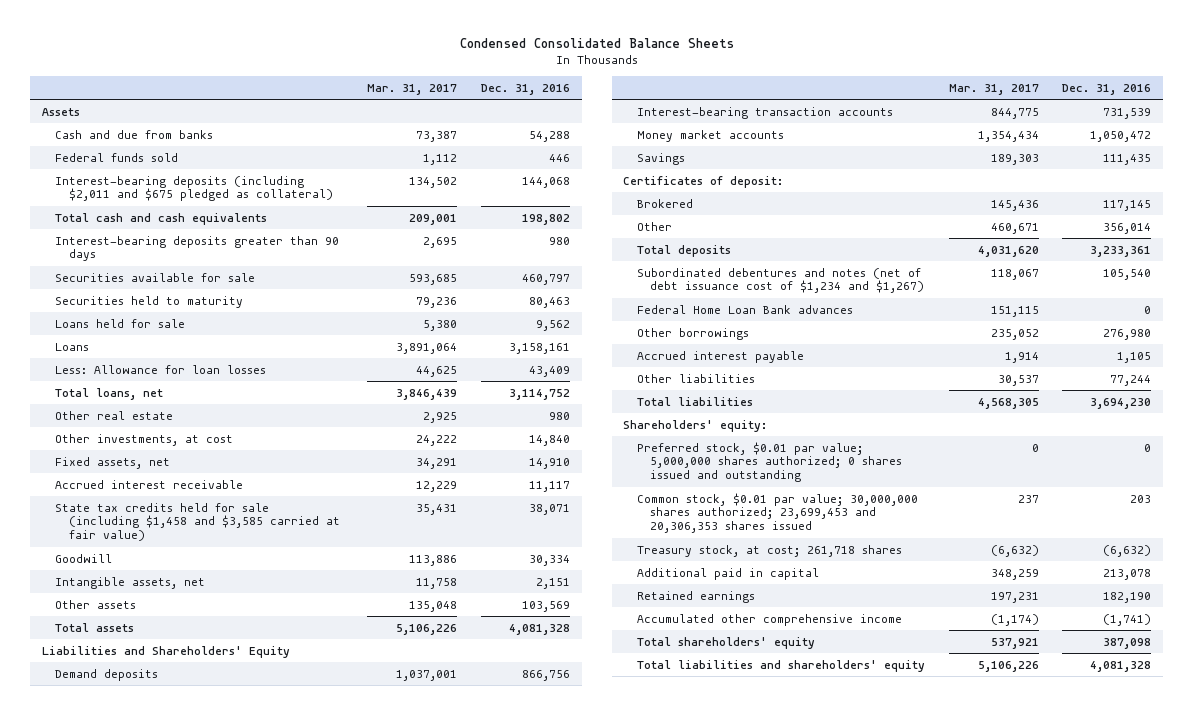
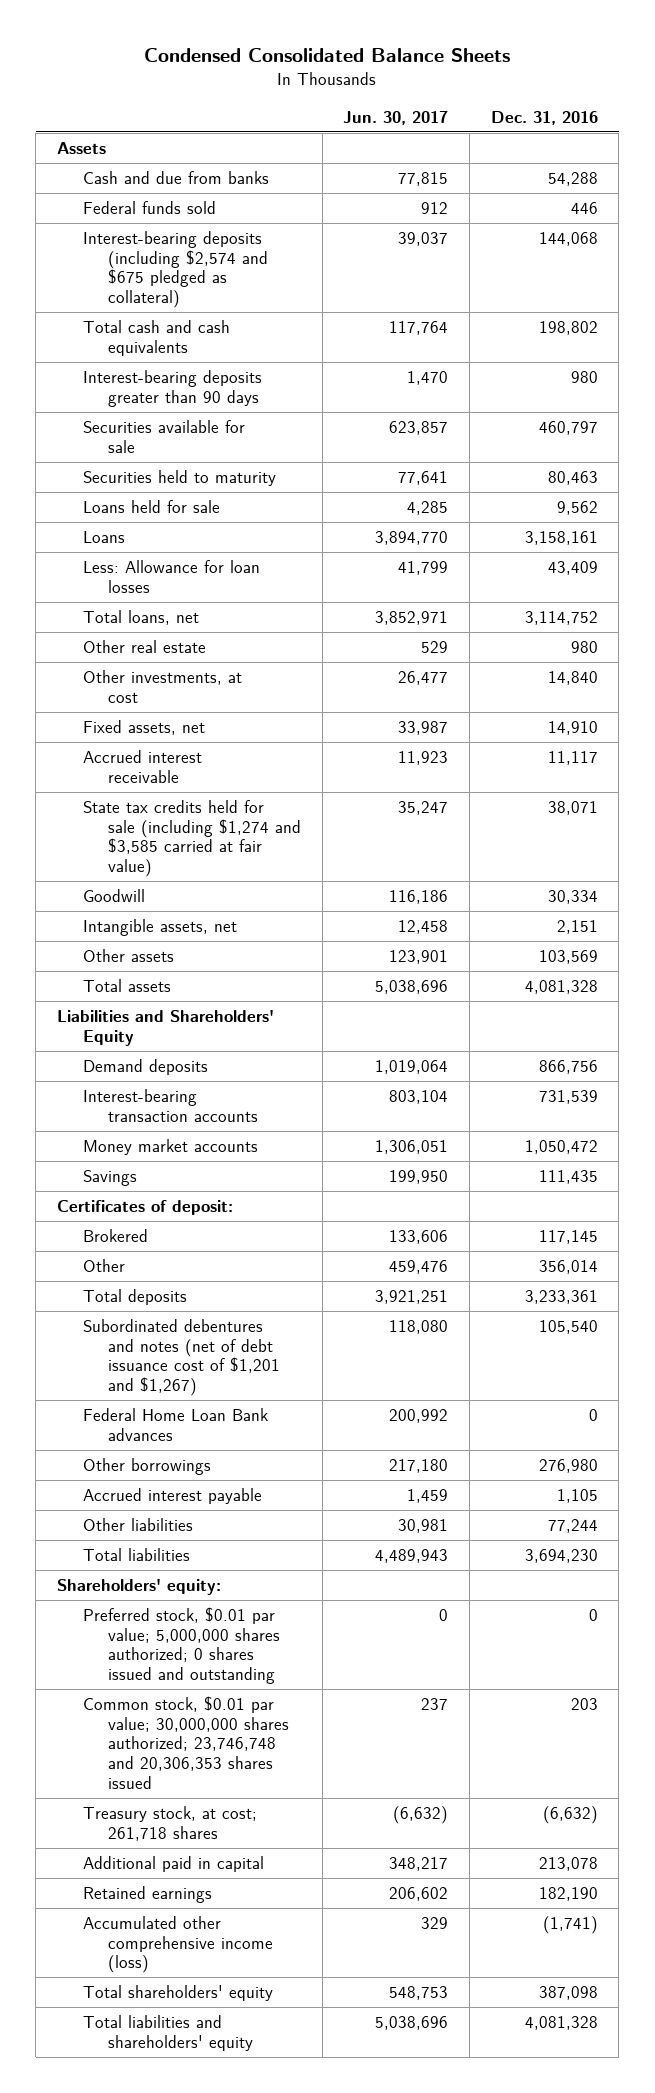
- | Mar. 31, 2017 | Dec. 31, 2016
+ | Jun. 30, 2017 | Dec. 31, 2016
- Interest-bearing deposits (including $2,011 and $675 pledged as collateral) | 134,502 | 144,068
+ Interest-bearing deposits (including $2,574 and $675 pledged as collateral) | 39,037 | 144,068
- State tax credits held for sale (including $1,458 and $3,585 carried at fair value) | 35,431 | 38,071
+ State tax credits held for sale (including $1,274 and $3,585 carried at fair value) | 35,247 | 38,071
- Subordinated debentures and notes (net of debt issuance cost of $1,234 and $1,267) | 118,067 | 105,540
+ Subordinated debentures and notes (net of debt issuance cost of $1,201 and $1,267) | 118,080 | 105,540
- Common stock, $0.01 par value; 30,000,000 shares authorized; 23,699,453 and 20,306,353 shares issued | 237 | 203
+ Common stock, $0.01 par value; 30,000,000 shares authorized; 23,746,748 and 20,306,353 shares issued | 237 | 203
- Accumulated other comprehensive income | (1,174) | (1,741)
+ Accumulated other comprehensive income (loss) | 329 | (1,741)

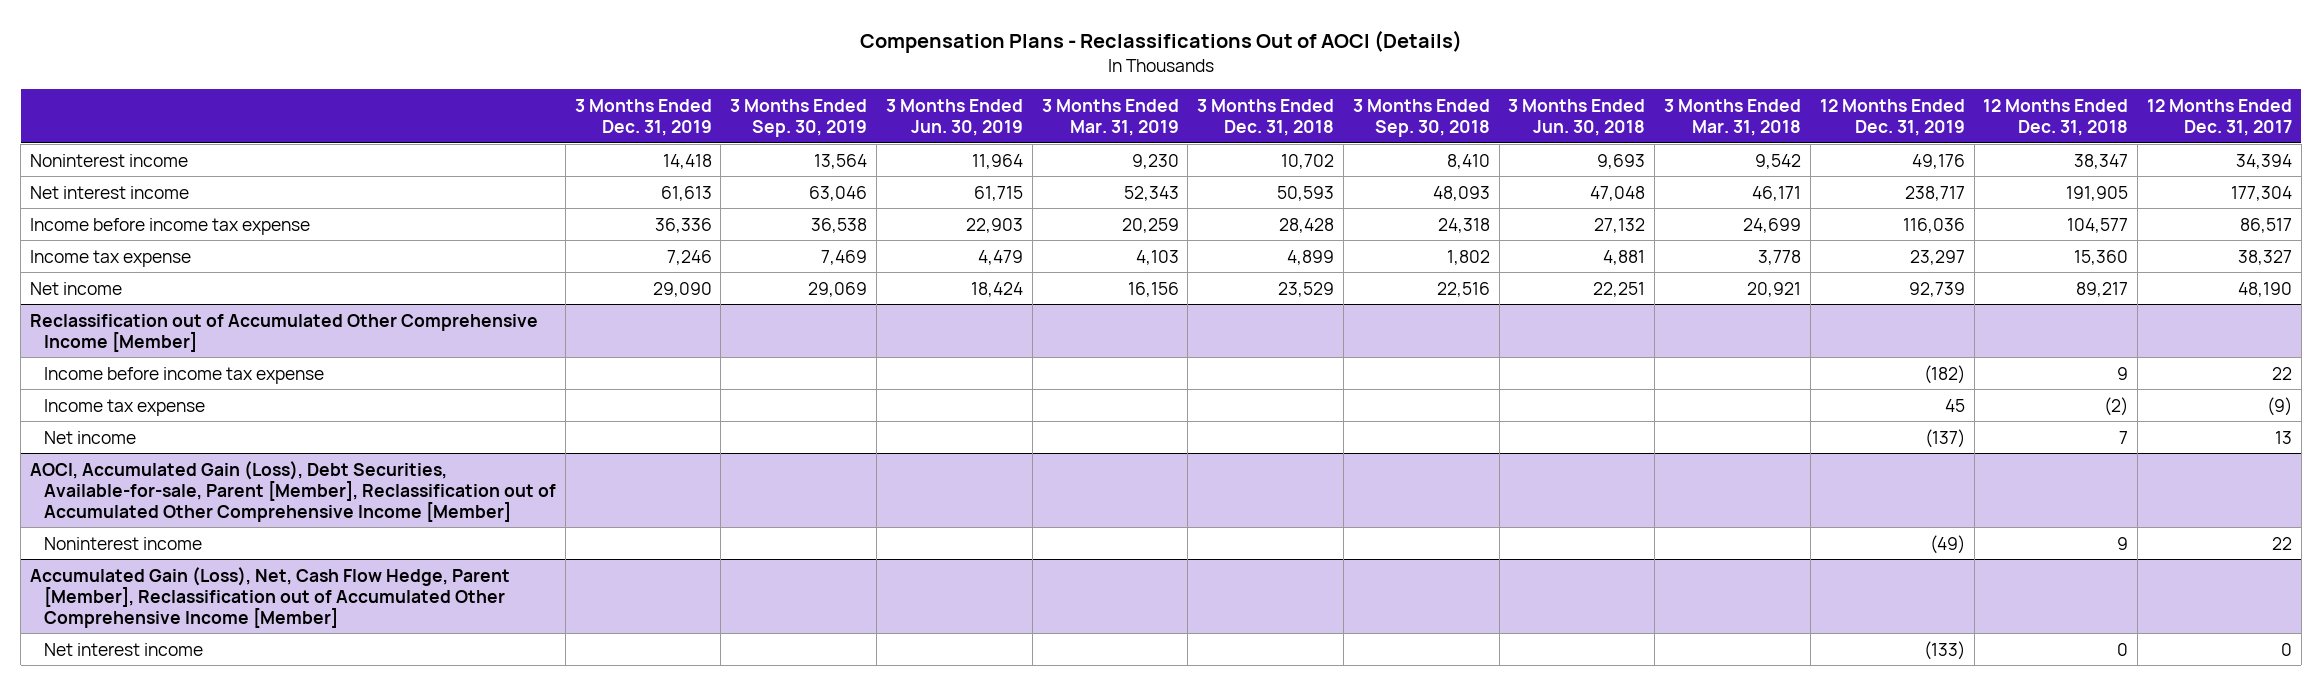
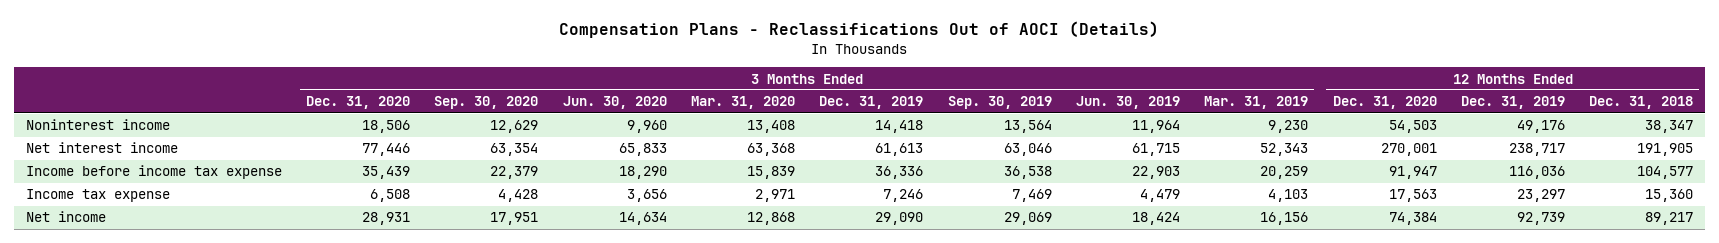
- | 3 Months Ended Dec. 31, 2019 | 3 Months Ended Sep. 30, 2019 | 3 Months Ended Jun. 30, 2019 | 3 Months Ended Mar. 31, 2019 | 3 Months Ended Dec. 31, 2018 | 3 Months Ended Sep. 30, 2018 | 3 Months Ended Jun. 30, 2018 | 3 Months Ended Mar. 31, 2018 | 12 Months Ended Dec. 31, 2019 | 12 Months Ended Dec. 31, 2018 | 12 Months Ended Dec. 31, 2017
+ | 3 Months Ended Dec. 31, 2020 | 3 Months Ended Sep. 30, 2020 | 3 Months Ended Jun. 30, 2020 | 3 Months Ended Mar. 31, 2020 | 3 Months Ended Dec. 31, 2019 | 3 Months Ended Sep. 30, 2019 | 3 Months Ended Jun. 30, 2019 | 3 Months Ended Mar. 31, 2019 | 12 Months Ended Dec. 31, 2020 | 12 Months Ended Dec. 31, 2019 | 12 Months Ended Dec. 31, 2018
- Reclassification out of Accumulated Other Comprehensive Income [Member]
- Income before income tax expense | | | | | | | | | (182) | 9 | 22
- Income tax expense | | | | | | | | | 45 | (2) | (9)
- Net income | | | | | | | | | (137) | 7 | 13
- AOCI, Accumulated Gain (Loss), Debt Securities, Available-for-sale, Parent [Member], Reclassification out of Accumulated Other Comprehensive Income [Member]
- Noninterest income | | | | | | | | | (49) | 9 | 22
- Accumulated Gain (Loss), Net, Cash Flow Hedge, Parent [Member], Reclassification out of Accumulated Other Comprehensive Income [Member]
- Net interest income | | | | | | | | | (133) | 0 | 0

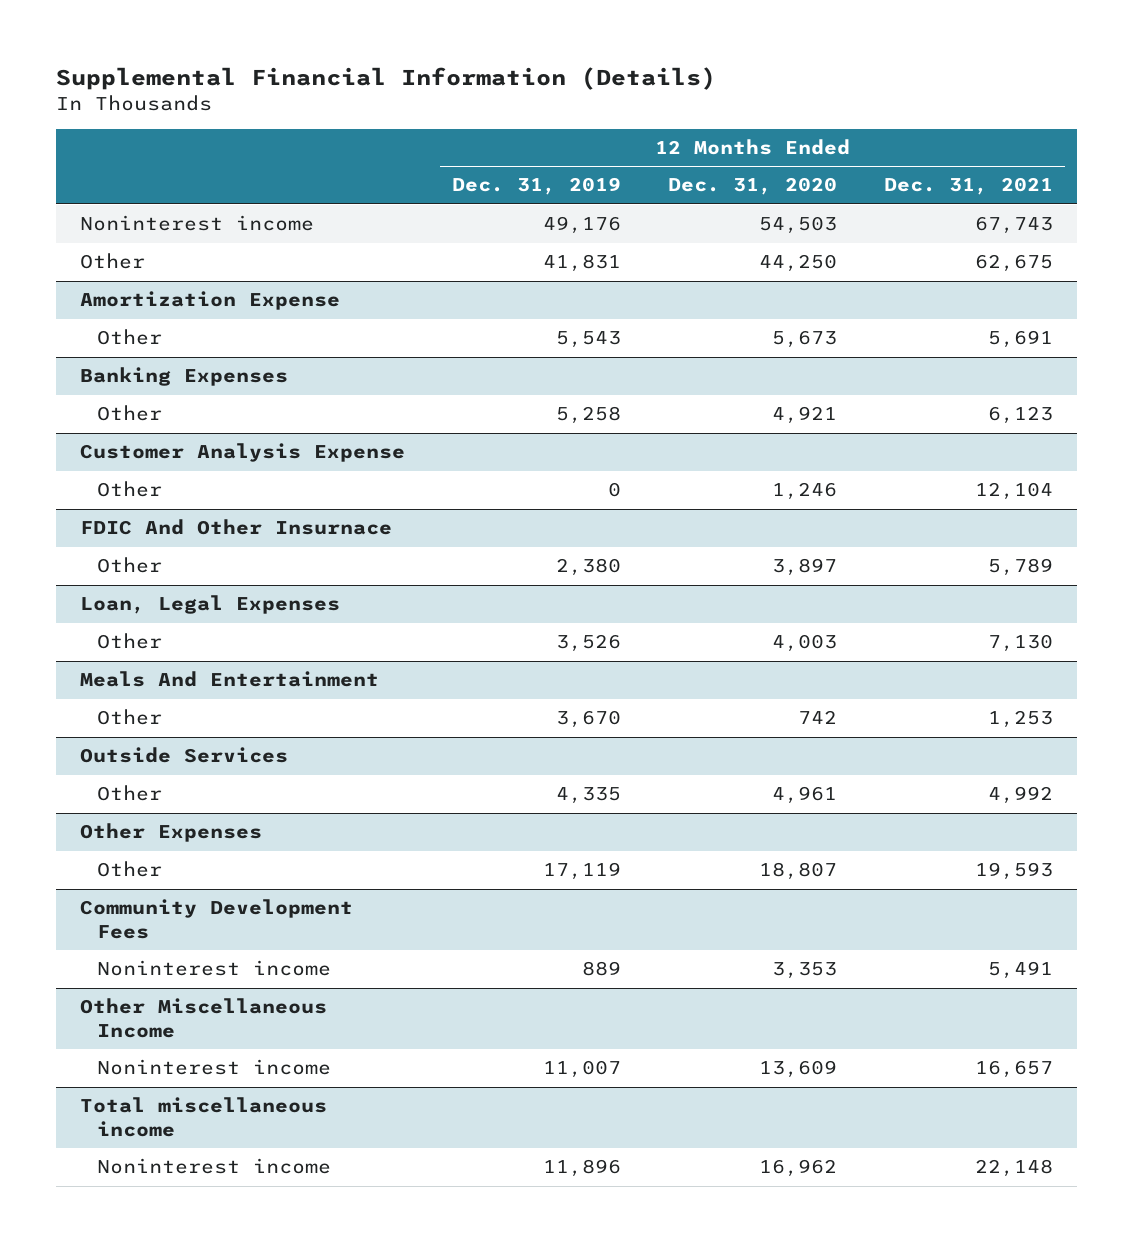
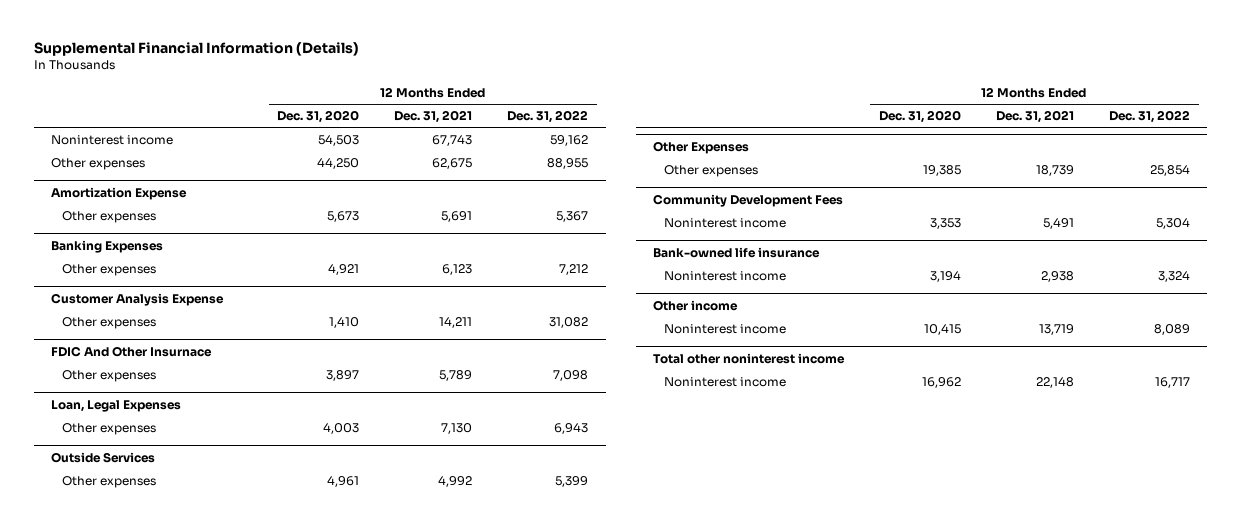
- | 12 Months Ended Dec. 31, 2019 | 12 Months Ended Dec. 31, 2020 | 12 Months Ended Dec. 31, 2021
+ | 12 Months Ended Dec. 31, 2020 | 12 Months Ended Dec. 31, 2021 | 12 Months Ended Dec. 31, 2022
- Other | 41,831 | 44,250 | 62,675
+ Other expenses | 44,250 | 62,675 | 88,955
@ Amortization Expense
- Other | 5,543 | 5,673 | 5,691
+ Other expenses | 5,673 | 5,691 | 5,367
@ Banking Expenses
- Other | 5,258 | 4,921 | 6,123
+ Other expenses | 4,921 | 6,123 | 7,212
@ Customer Analysis Expense
- Other | 0 | 1,246 | 12,104
+ Other expenses | 1,410 | 14,211 | 31,082
@ FDIC And Other Insurnace
- Other | 2,380 | 3,897 | 5,789
+ Other expenses | 3,897 | 5,789 | 7,098
@ Loan, Legal Expenses
- Other | 3,526 | 4,003 | 7,130
- Meals And Entertainment
- Other | 3,670 | 742 | 1,253
@ Loan, Legal Expenses
+ Other expenses | 4,003 | 7,130 | 6,943
@ Outside Services
- Other | 4,335 | 4,961 | 4,992
+ Other expenses | 4,961 | 4,992 | 5,399
@ Other Expenses
- Other | 17,119 | 18,807 | 19,593
+ Other expenses | 19,385 | 18,739 | 25,854
- Other Miscellaneous Income
- Noninterest income | 11,007 | 13,609 | 16,657
- Total miscellaneous income
+ Bank-owned life insurance
+ Noninterest income | 3,194 | 2,938 | 3,324
+ Other income
+ Noninterest income | 10,415 | 13,719 | 8,089
+ Total other noninterest income

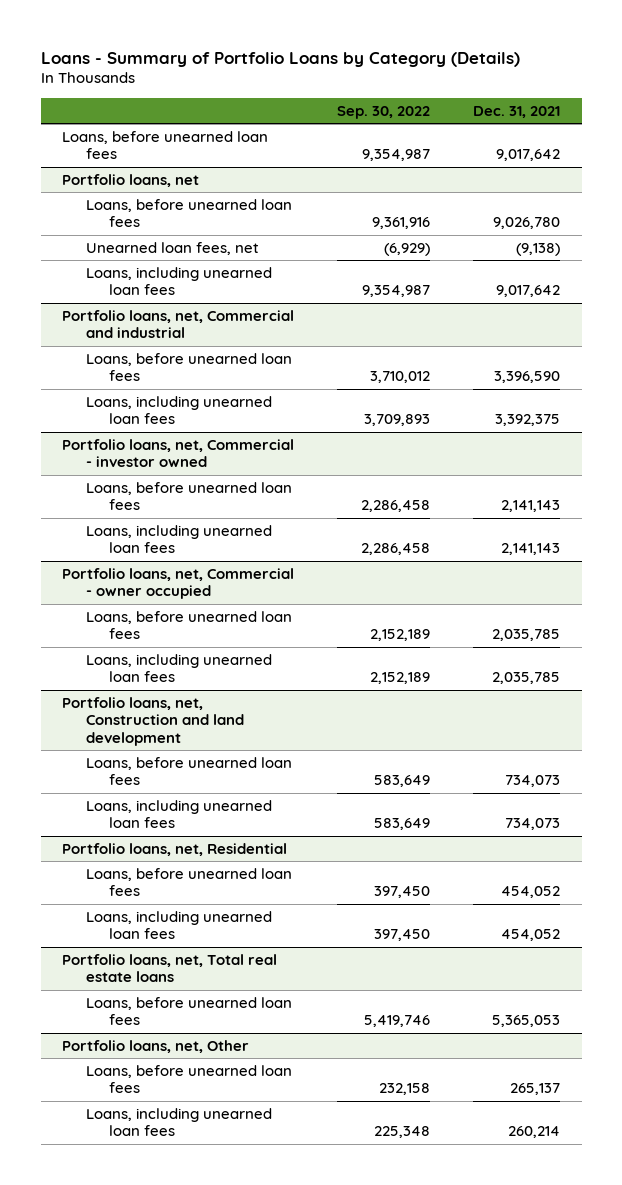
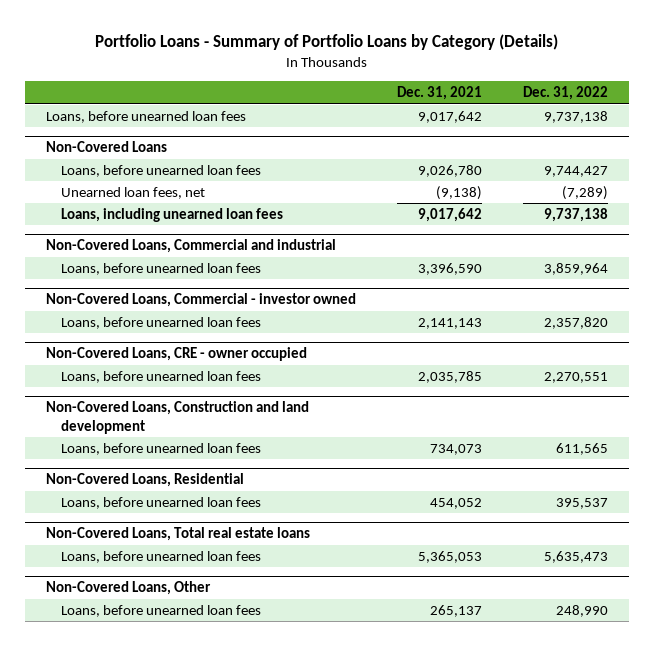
- Loans - Summary of Portfolio Loans by Category (Details)
+ Portfolio Loans - Summary of Portfolio Loans by Category (Details)
- | Sep. 30, 2022 | Dec. 31, 2021
+ | Dec. 31, 2021 | Dec. 31, 2022
- Portfolio loans, net
+ Non-Covered Loans
- Portfolio loans, net, Commercial and industrial
+ Non-Covered Loans, Commercial and industrial
- Loans, including unearned loan fees | 3,709,893 | 3,392,375
- Portfolio loans, net, Commercial - investor owned
+ Non-Covered Loans, Commercial - investor owned
- Loans, including unearned loan fees | 2,286,458 | 2,141,143
- Portfolio loans, net, Commercial - owner occupied
+ Non-Covered Loans, CRE - owner occupied
- Loans, including unearned loan fees | 2,152,189 | 2,035,785
- Portfolio loans, net, Construction and land development
+ Non-Covered Loans, Construction and land development
- Loans, including unearned loan fees | 583,649 | 734,073
- Portfolio loans, net, Residential
+ Non-Covered Loans, Residential
- Loans, including unearned loan fees | 397,450 | 454,052
- Portfolio loans, net, Total real estate loans
+ Non-Covered Loans, Total real estate loans
- Portfolio loans, net, Other
+ Non-Covered Loans, Other
- Loans, including unearned loan fees | 225,348 | 260,214

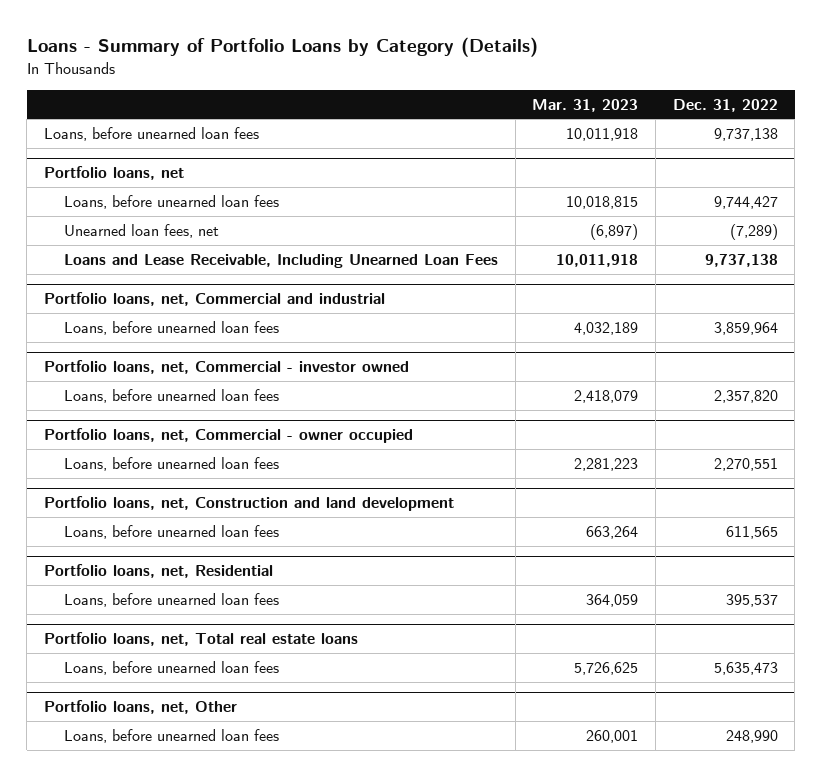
- Portfolio Loans - Summary of Portfolio Loans by Category (Details)
+ Loans - Summary of Portfolio Loans by Category (Details)
- | Dec. 31, 2021 | Dec. 31, 2022
+ | Mar. 31, 2023 | Dec. 31, 2022
- Non-Covered Loans
+ Portfolio loans, net
- Loans, including unearned loan fees | 9,017,642 | 9,737,138
- Non-Covered Loans, Commercial and industrial
+ Loans and Lease Receivable, Including Unearned Loan Fees | 10,011,918 | 9,737,138
+ Portfolio loans, net, Commercial and industrial
- Non-Covered Loans, Commercial - investor owned
+ Portfolio loans, net, Commercial - investor owned
- Non-Covered Loans, CRE - owner occupied
+ Portfolio loans, net, Commercial - owner occupied
- Non-Covered Loans, Construction and land development
+ Portfolio loans, net, Construction and land development
- Non-Covered Loans, Residential
+ Portfolio loans, net, Residential
- Non-Covered Loans, Total real estate loans
+ Portfolio loans, net, Total real estate loans
- Non-Covered Loans, Other
+ Portfolio loans, net, Other

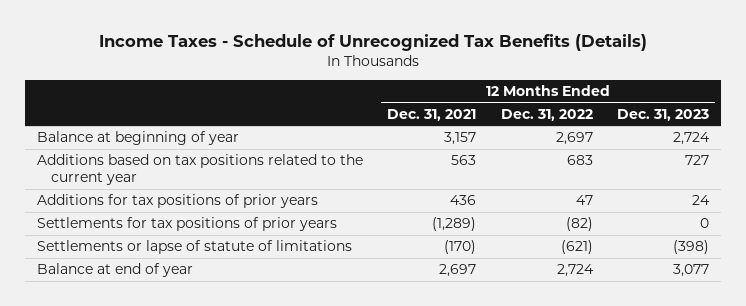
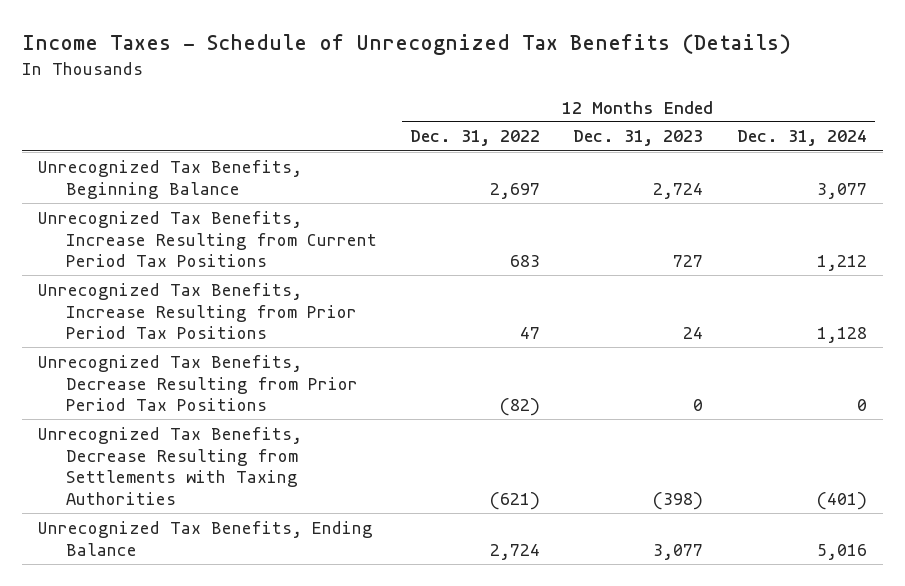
- | 12 Months Ended Dec. 31, 2021 | 12 Months Ended Dec. 31, 2022 | 12 Months Ended Dec. 31, 2023
+ | 12 Months Ended Dec. 31, 2022 | 12 Months Ended Dec. 31, 2023 | 12 Months Ended Dec. 31, 2024
- Balance at beginning of year | 3,157 | 2,697 | 2,724
- Additions based on tax positions related to the current year | 563 | 683 | 727
- Additions for tax positions of prior years | 436 | 47 | 24
- Settlements for tax positions of prior years | (1,289) | (82) | 0
- Settlements or lapse of statute of limitations | (170) | (621) | (398)
- Balance at end of year | 2,697 | 2,724 | 3,077
+ Unrecognized Tax Benefits, Beginning Balance | 2,697 | 2,724 | 3,077
+ Unrecognized Tax Benefits, Increase Resulting from Current Period Tax Positions | 683 | 727 | 1,212
+ Unrecognized Tax Benefits, Increase Resulting from Prior Period Tax Positions | 47 | 24 | 1,128
+ Unrecognized Tax Benefits, Decrease Resulting from Prior Period Tax Positions | (82) | 0 | 0
+ Unrecognized Tax Benefits, Decrease Resulting from Settlements with Taxing Authorities | (621) | (398) | (401)
+ Unrecognized Tax Benefits, Ending Balance | 2,724 | 3,077 | 5,016

